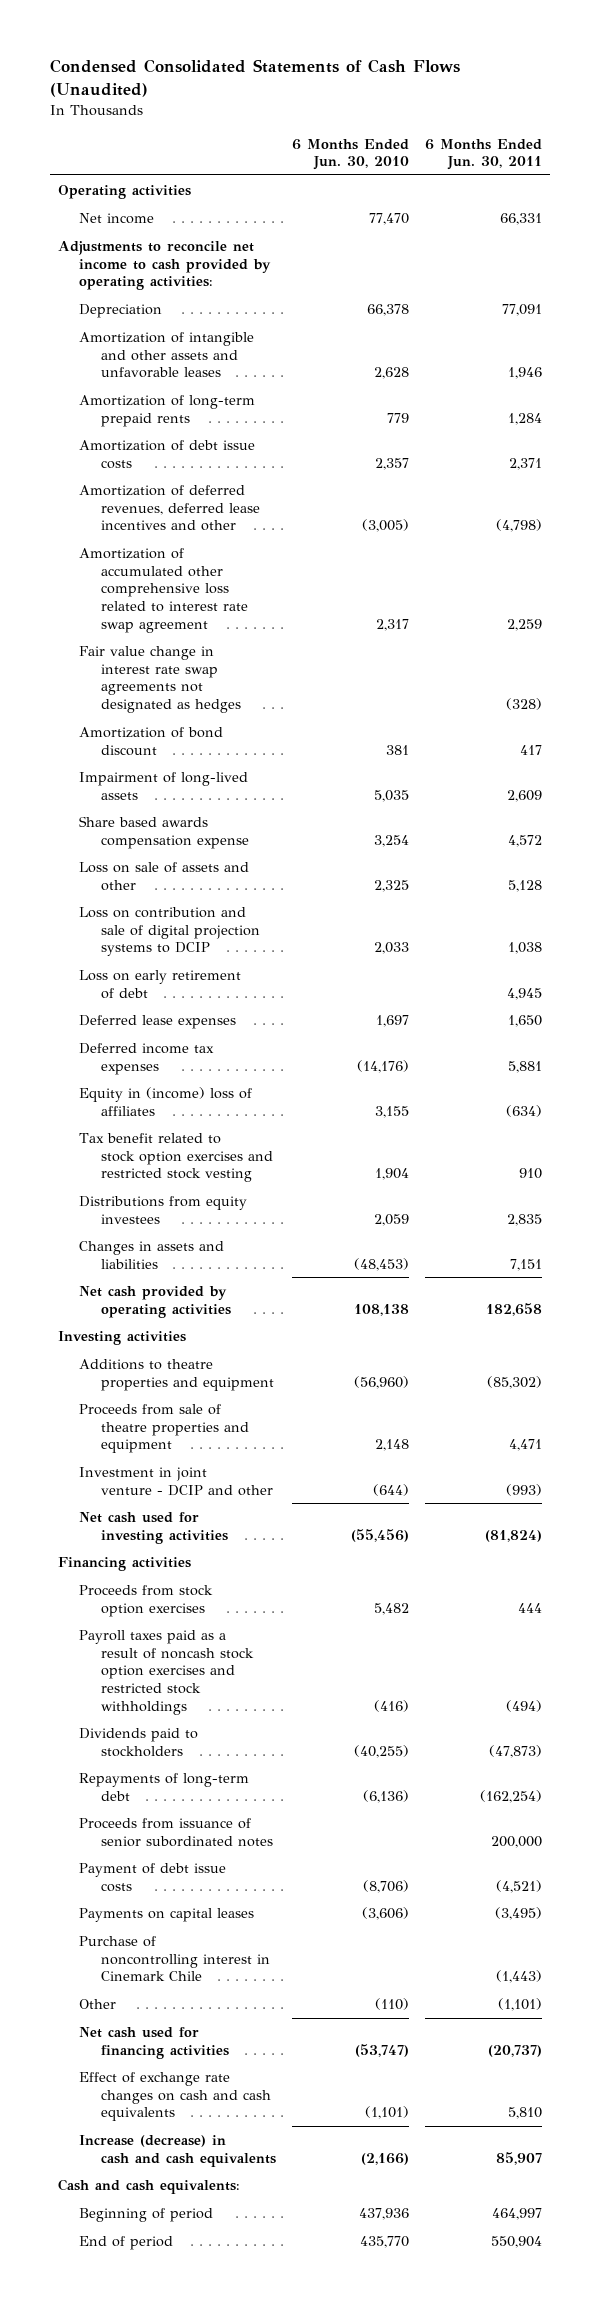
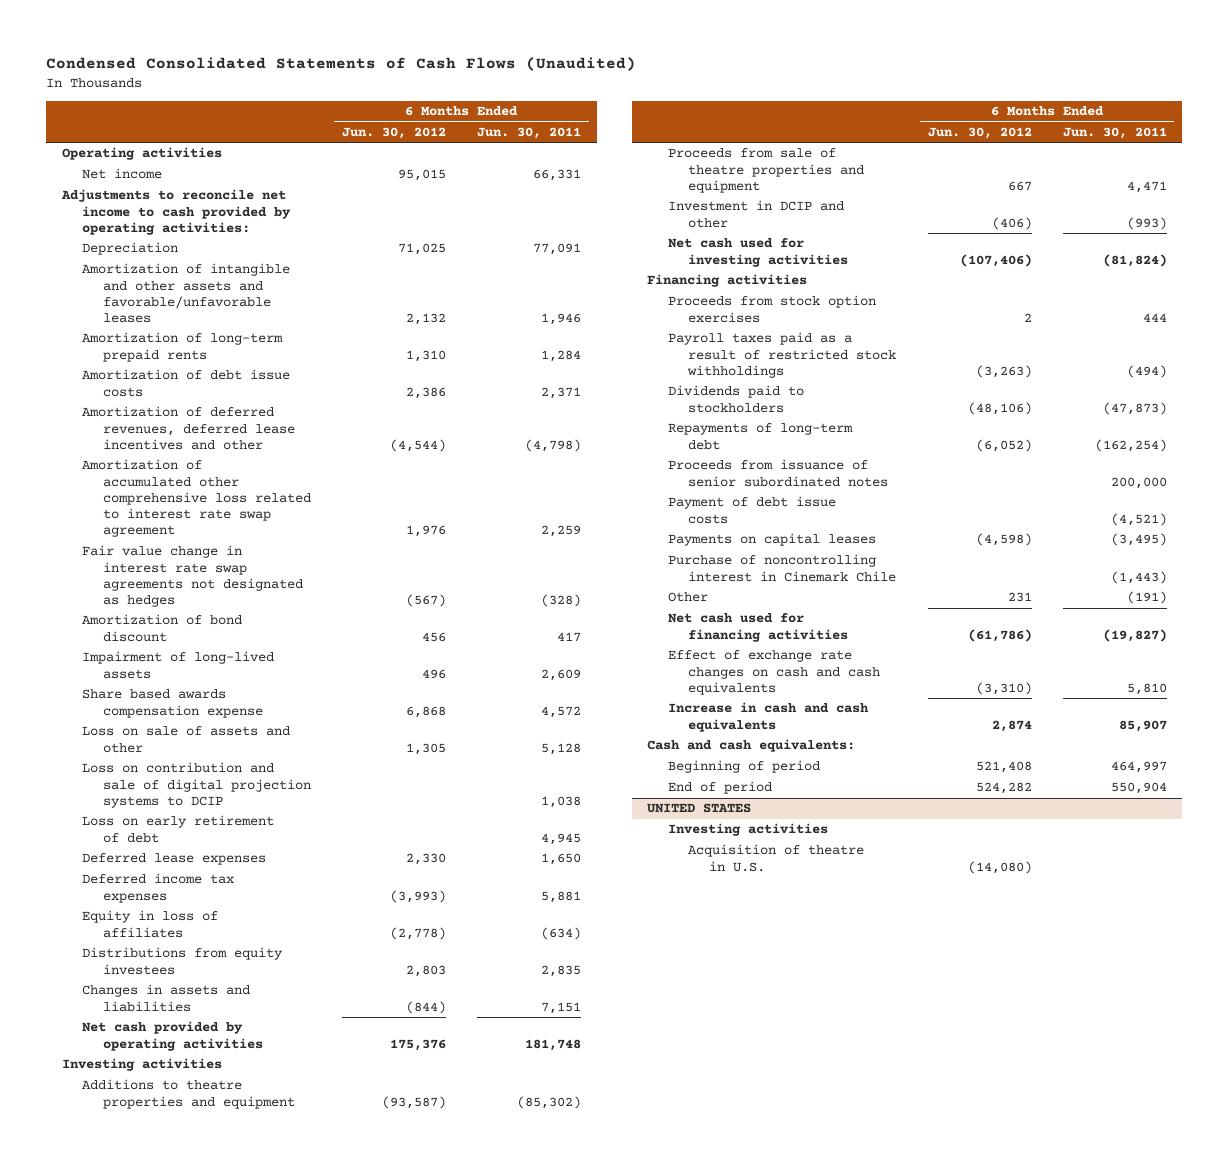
- | 6 Months Ended Jun. 30, 2010 | 6 Months Ended Jun. 30, 2011
+ | 6 Months Ended Jun. 30, 2012 | 6 Months Ended Jun. 30, 2011
- Amortization of intangible and other assets and unfavorable leases | 2,628 | 1,946
+ Amortization of intangible and other assets and favorable/unfavorable leases | 2,132 | 1,946
- Equity in (income) loss of affiliates | 3,155 | (634)
- Tax benefit related to stock option exercises and restricted stock vesting | 1,904 | 910
+ Equity in loss of affiliates | (2,778) | (634)
- Net cash provided by operating activities | 108,138 | 182,658
+ Net cash provided by operating activities | 175,376 | 181,748
- Investment in joint venture - DCIP and other | (644) | (993)
+ Investment in DCIP and other | (406) | (993)
- Payroll taxes paid as a result of noncash stock option exercises and restricted stock withholdings | (416) | (494)
+ Payroll taxes paid as a result of restricted stock withholdings | (3,263) | (494)
- Other | (110) | (1,101)
- Net cash used for financing activities | (53,747) | (20,737)
+ Other | 231 | (191)
+ Net cash used for financing activities | (61,786) | (19,827)
- Increase (decrease) in cash and cash equivalents | (2,166) | 85,907
+ Increase in cash and cash equivalents | 2,874 | 85,907
+ UNITED STATES
+ Investing activities
+ Acquisition of theatre in U.S. | (14,080) |

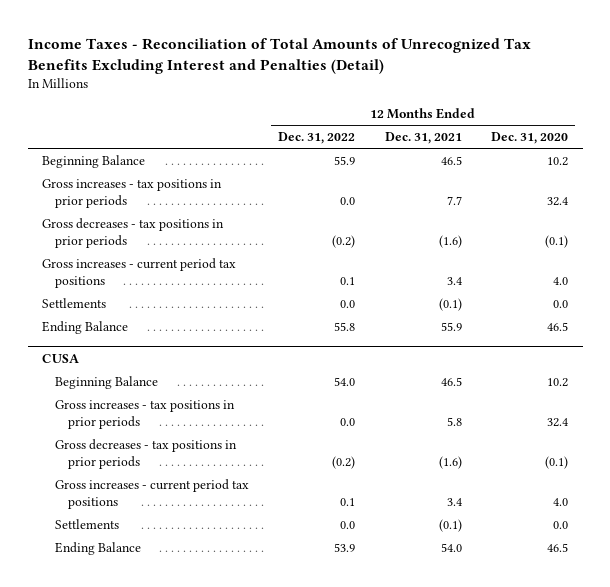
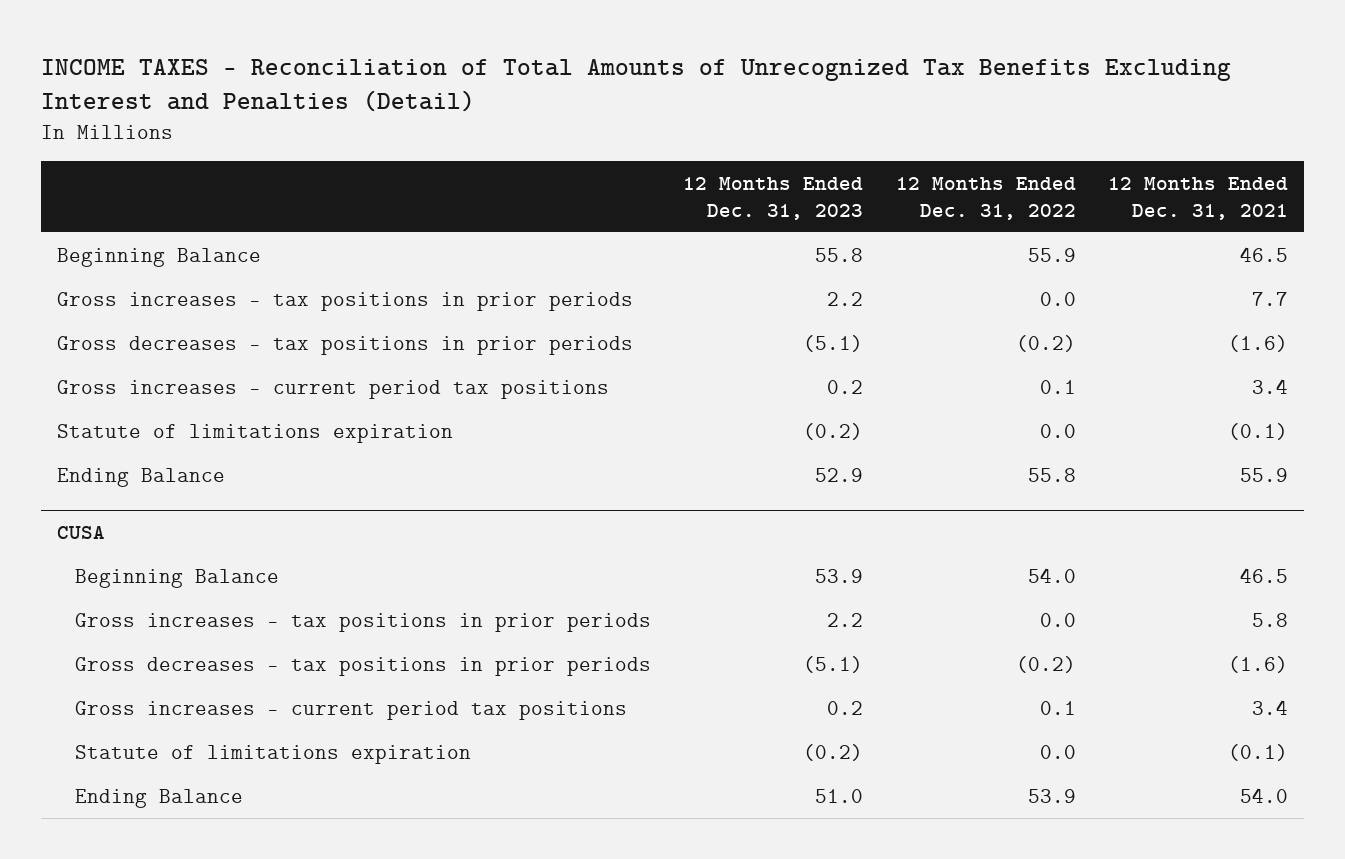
- Income Taxes - Reconciliation of Total Amounts of Unrecognized Tax Benefits Excluding Interest and Penalties (Detail)
+ INCOME TAXES - Reconciliation of Total Amounts of Unrecognized Tax Benefits Excluding Interest and Penalties (Detail)
- | 12 Months Ended Dec. 31, 2022 | 12 Months Ended Dec. 31, 2021 | 12 Months Ended Dec. 31, 2020
+ | 12 Months Ended Dec. 31, 2023 | 12 Months Ended Dec. 31, 2022 | 12 Months Ended Dec. 31, 2021
- Settlements | 0.0 | (0.1) | 0.0
+ Statute of limitations expiration | (0.2) | 0.0 | (0.1)
@ CUSA
- Settlements | 0.0 | (0.1) | 0.0
+ Statute of limitations expiration | (0.2) | 0.0 | (0.1)

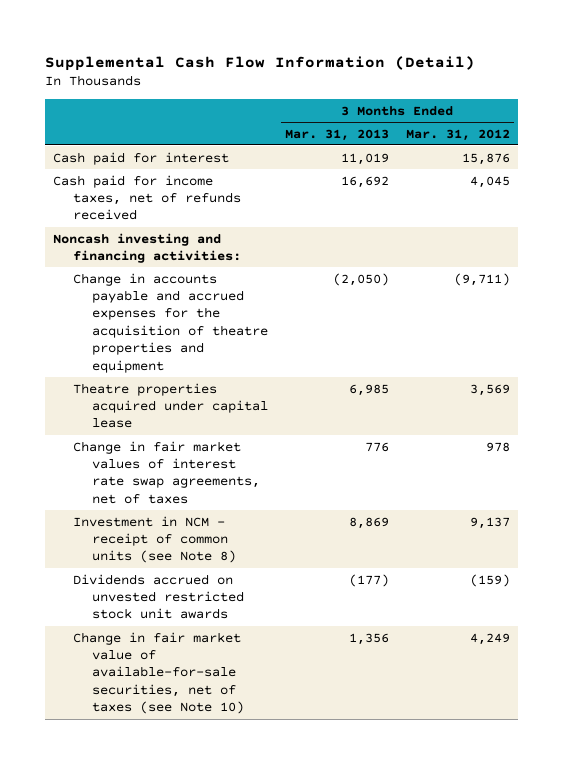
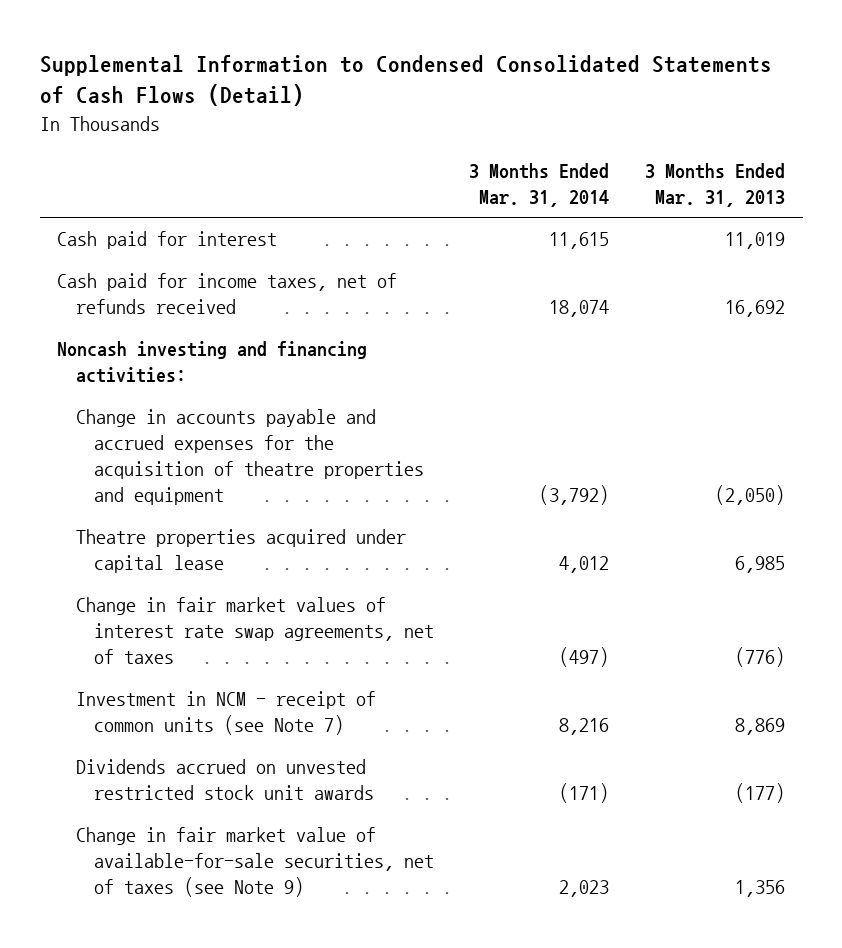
- Supplemental Cash Flow Information (Detail)
+ Supplemental Information to Condensed Consolidated Statements of Cash Flows (Detail)
- | 3 Months Ended Mar. 31, 2013 | 3 Months Ended Mar. 31, 2012
+ | 3 Months Ended Mar. 31, 2014 | 3 Months Ended Mar. 31, 2013
- Change in fair market values of interest rate swap agreements, net of taxes | 776 | 978
- Investment in NCM - receipt of common units (see Note 8) | 8,869 | 9,137
+ Change in fair market values of interest rate swap agreements, net of taxes | (497) | (776)
+ Investment in NCM - receipt of common units (see Note 7) | 8,216 | 8,869
- Change in fair market value of available-for-sale securities, net of taxes (see Note 10) | 1,356 | 4,249
+ Change in fair market value of available-for-sale securities, net of taxes (see Note 9) | 2,023 | 1,356

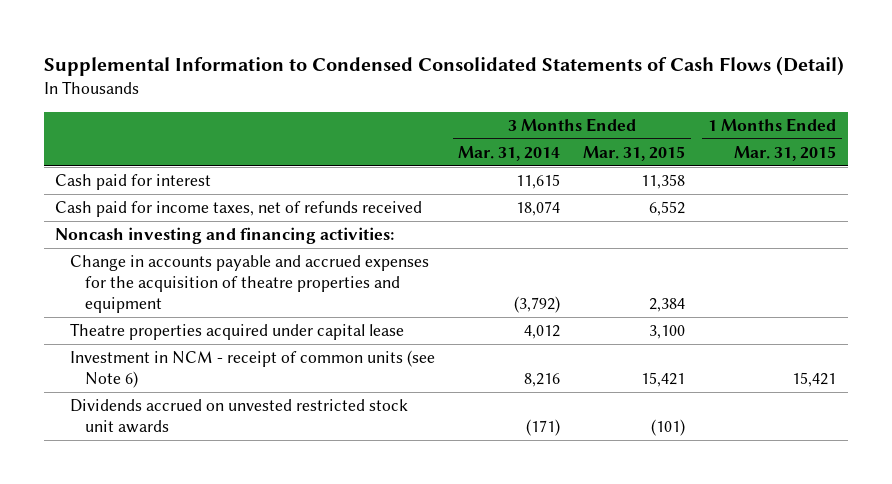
- | 3 Months Ended Mar. 31, 2014 | 3 Months Ended Mar. 31, 2013
+ | 3 Months Ended Mar. 31, 2014 | 3 Months Ended Mar. 31, 2015 | 1 Months Ended Mar. 31, 2015
- Change in fair market values of interest rate swap agreements, net of taxes | (497) | (776)
- Investment in NCM - receipt of common units (see Note 7) | 8,216 | 8,869
+ Investment in NCM - receipt of common units (see Note 6) | 8,216 | 15,421 | 15,421
- Change in fair market value of available-for-sale securities, net of taxes (see Note 9) | 2,023 | 1,356

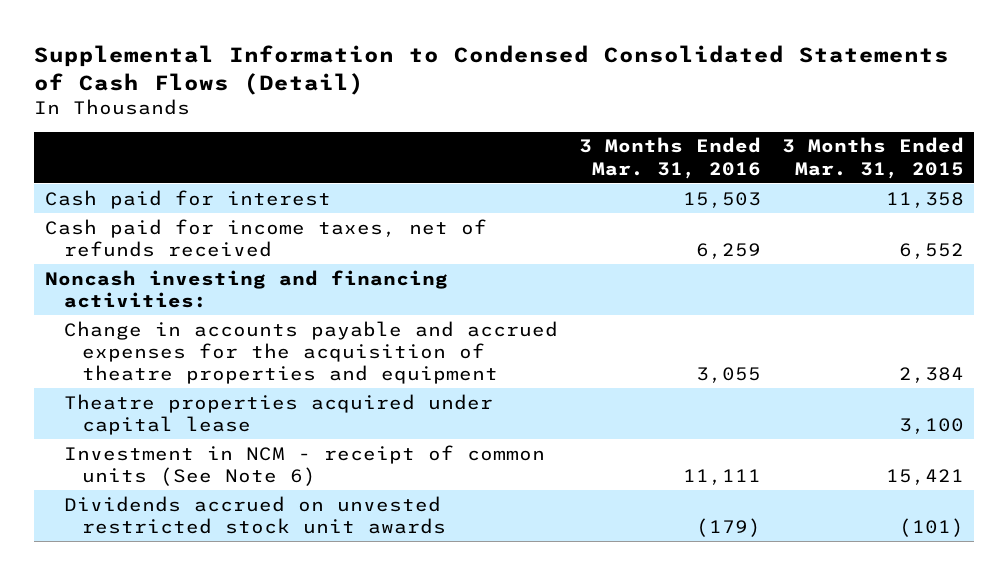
- | 3 Months Ended Mar. 31, 2014 | 3 Months Ended Mar. 31, 2015 | 1 Months Ended Mar. 31, 2015
+ | 3 Months Ended Mar. 31, 2016 | 3 Months Ended Mar. 31, 2015
- Investment in NCM - receipt of common units (see Note 6) | 8,216 | 15,421 | 15,421
+ Investment in NCM - receipt of common units (See Note 6) | 11,111 | 15,421

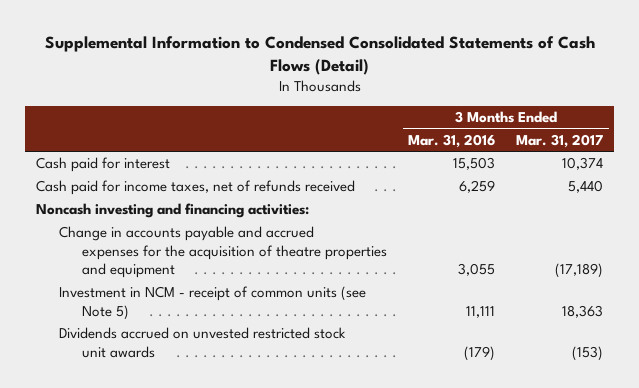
- | 3 Months Ended Mar. 31, 2016 | 3 Months Ended Mar. 31, 2015
+ | 3 Months Ended Mar. 31, 2016 | 3 Months Ended Mar. 31, 2017
- Theatre properties acquired under capital lease | | 3,100
- Investment in NCM - receipt of common units (See Note 6) | 11,111 | 15,421
+ Investment in NCM - receipt of common units (see Note 5) | 11,111 | 18,363

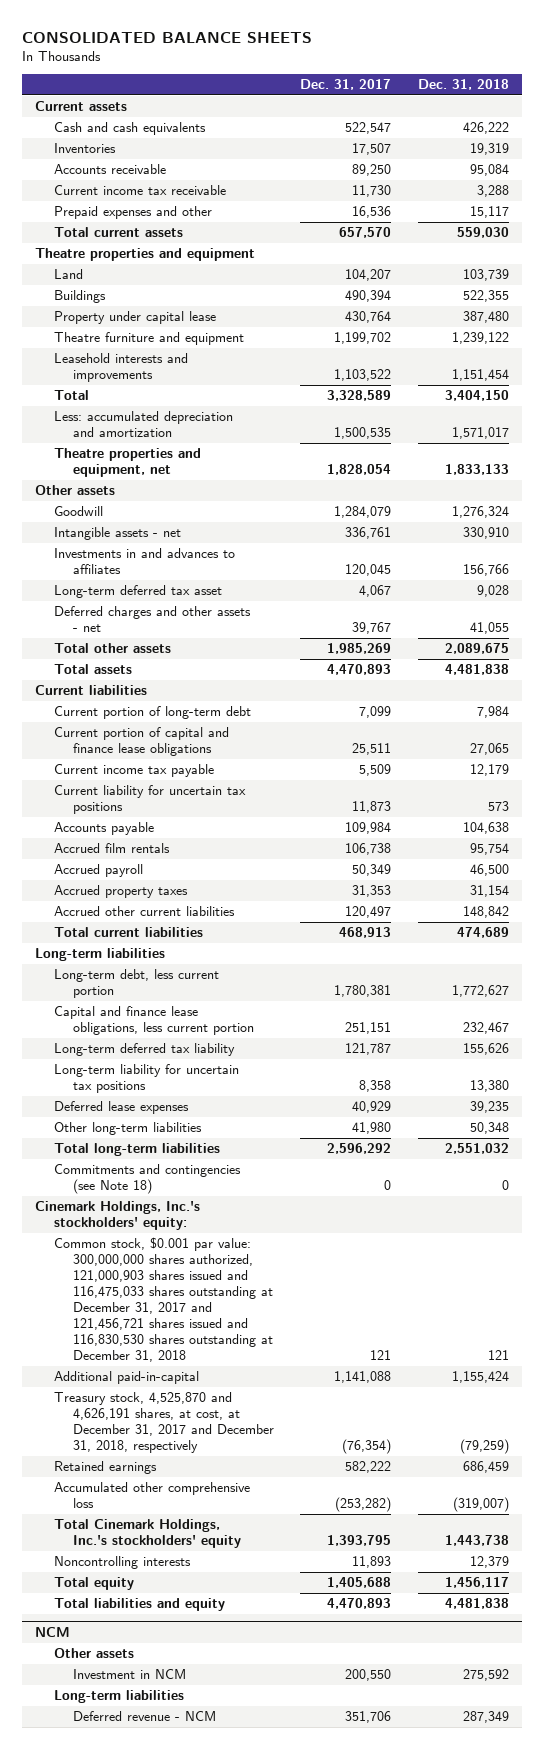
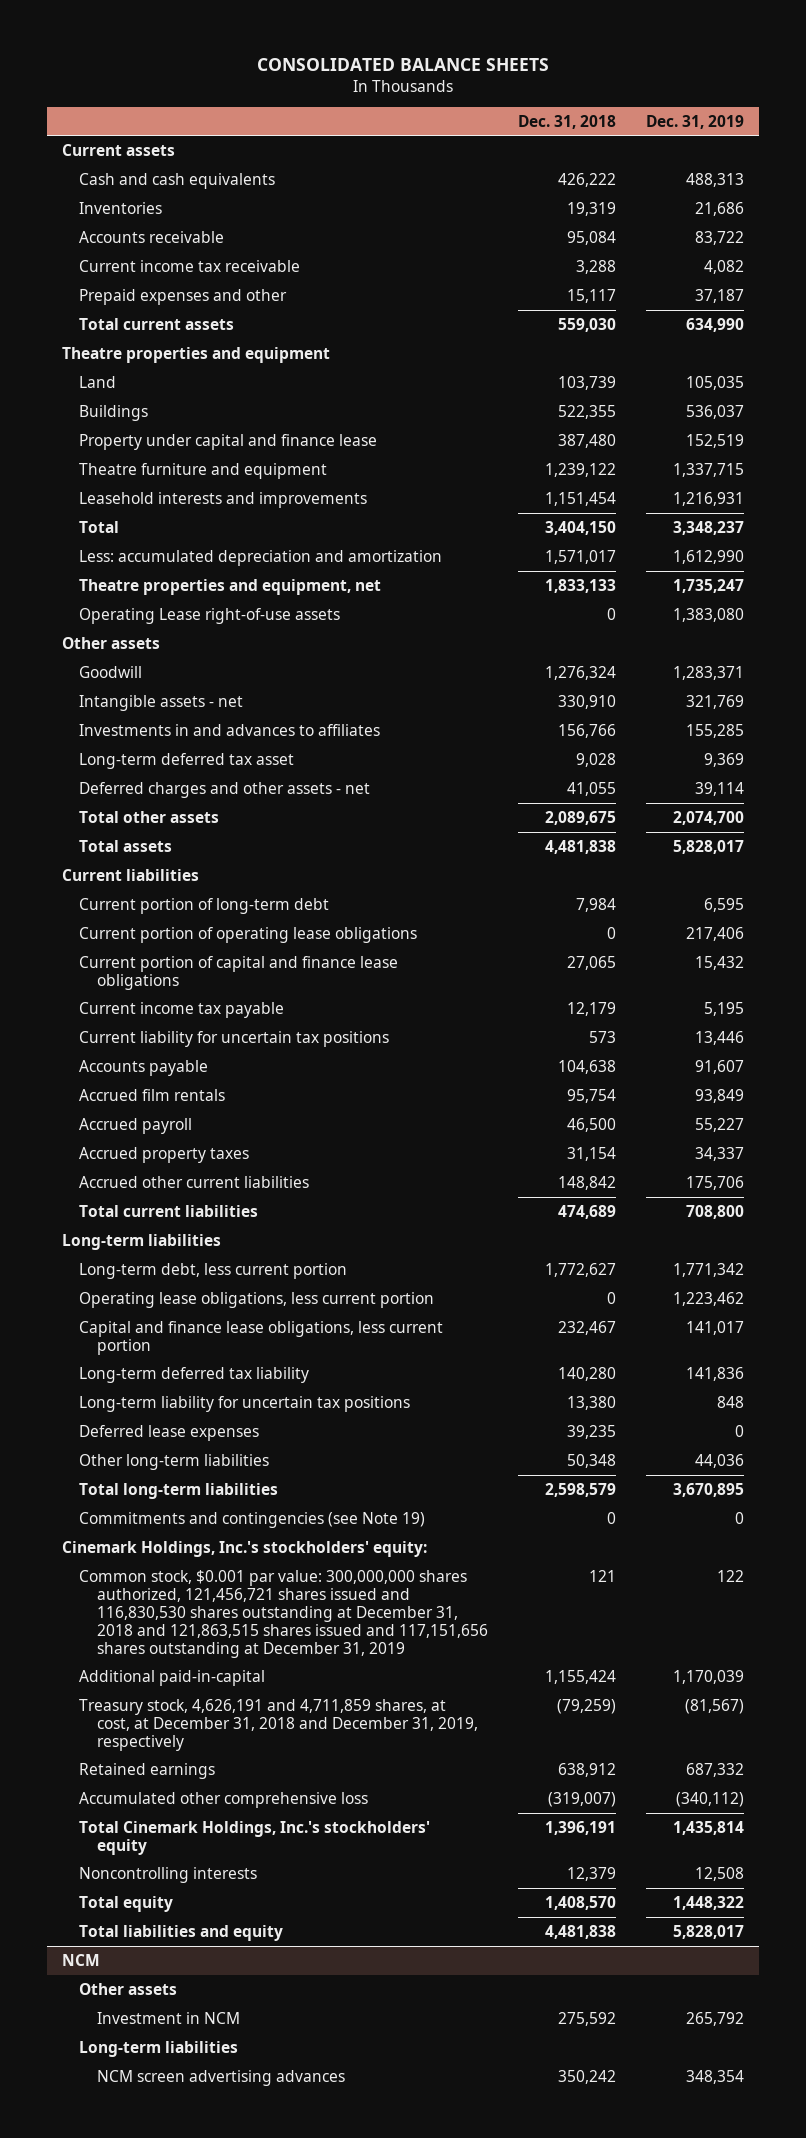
- | Dec. 31, 2017 | Dec. 31, 2018
+ | Dec. 31, 2018 | Dec. 31, 2019
- Property under capital lease | 430,764 | 387,480
+ Property under capital and finance lease | 387,480 | 152,519
+ Operating Lease right-of-use assets | 0 | 1,383,080
+ Current portion of operating lease obligations | 0 | 217,406
+ Operating lease obligations, less current portion | 0 | 1,223,462
- Long-term deferred tax liability | 121,787 | 155,626
+ Long-term deferred tax liability | 140,280 | 141,836
- Total long-term liabilities | 2,596,292 | 2,551,032
- Commitments and contingencies (see Note 18) | 0 | 0
+ Total long-term liabilities | 2,598,579 | 3,670,895
+ Commitments and contingencies (see Note 19) | 0 | 0
- Common stock, $0.001 par value: 300,000,000 shares authorized, 121,000,903 shares issued and 116,475,033 shares outstanding at December 31, 2017 and 121,456,721 shares issued and 116,830,530 shares outstanding at December 31, 2018 | 121 | 121
+ Common stock, $0.001 par value: 300,000,000 shares authorized, 121,456,721 shares issued and 116,830,530 shares outstanding at December 31, 2018 and 121,863,515 shares issued and 117,151,656 shares outstanding at December 31, 2019 | 121 | 122
- Treasury stock, 4,525,870 and 4,626,191 shares, at cost, at December 31, 2017 and December 31, 2018, respectively | (76,354) | (79,259)
- Retained earnings | 582,222 | 686,459
+ Treasury stock, 4,626,191 and 4,711,859 shares, at cost, at December 31, 2018 and December 31, 2019, respectively | (79,259) | (81,567)
+ Retained earnings | 638,912 | 687,332
- Total Cinemark Holdings, Inc.'s stockholders' equity | 1,393,795 | 1,443,738
+ Total Cinemark Holdings, Inc.'s stockholders' equity | 1,396,191 | 1,435,814
- Total equity | 1,405,688 | 1,456,117
+ Total equity | 1,408,570 | 1,448,322
@ NCM
- Deferred revenue - NCM | 351,706 | 287,349
+ NCM screen advertising advances | 350,242 | 348,354

